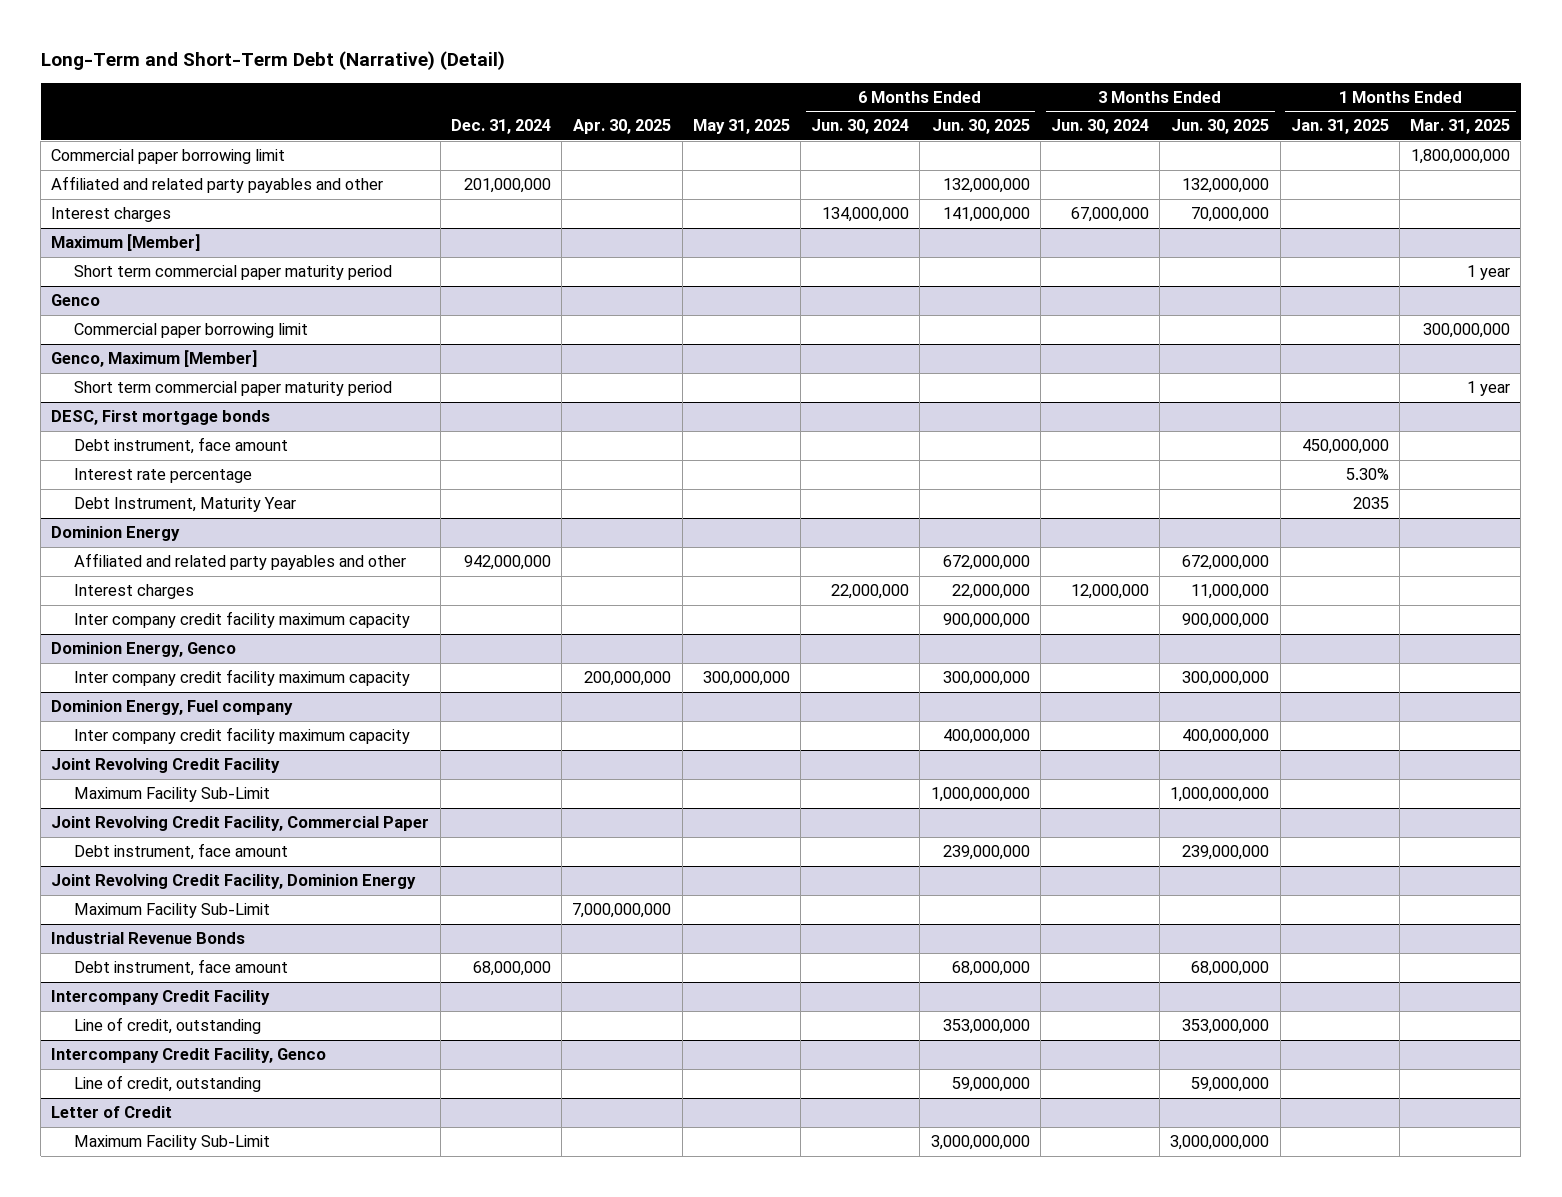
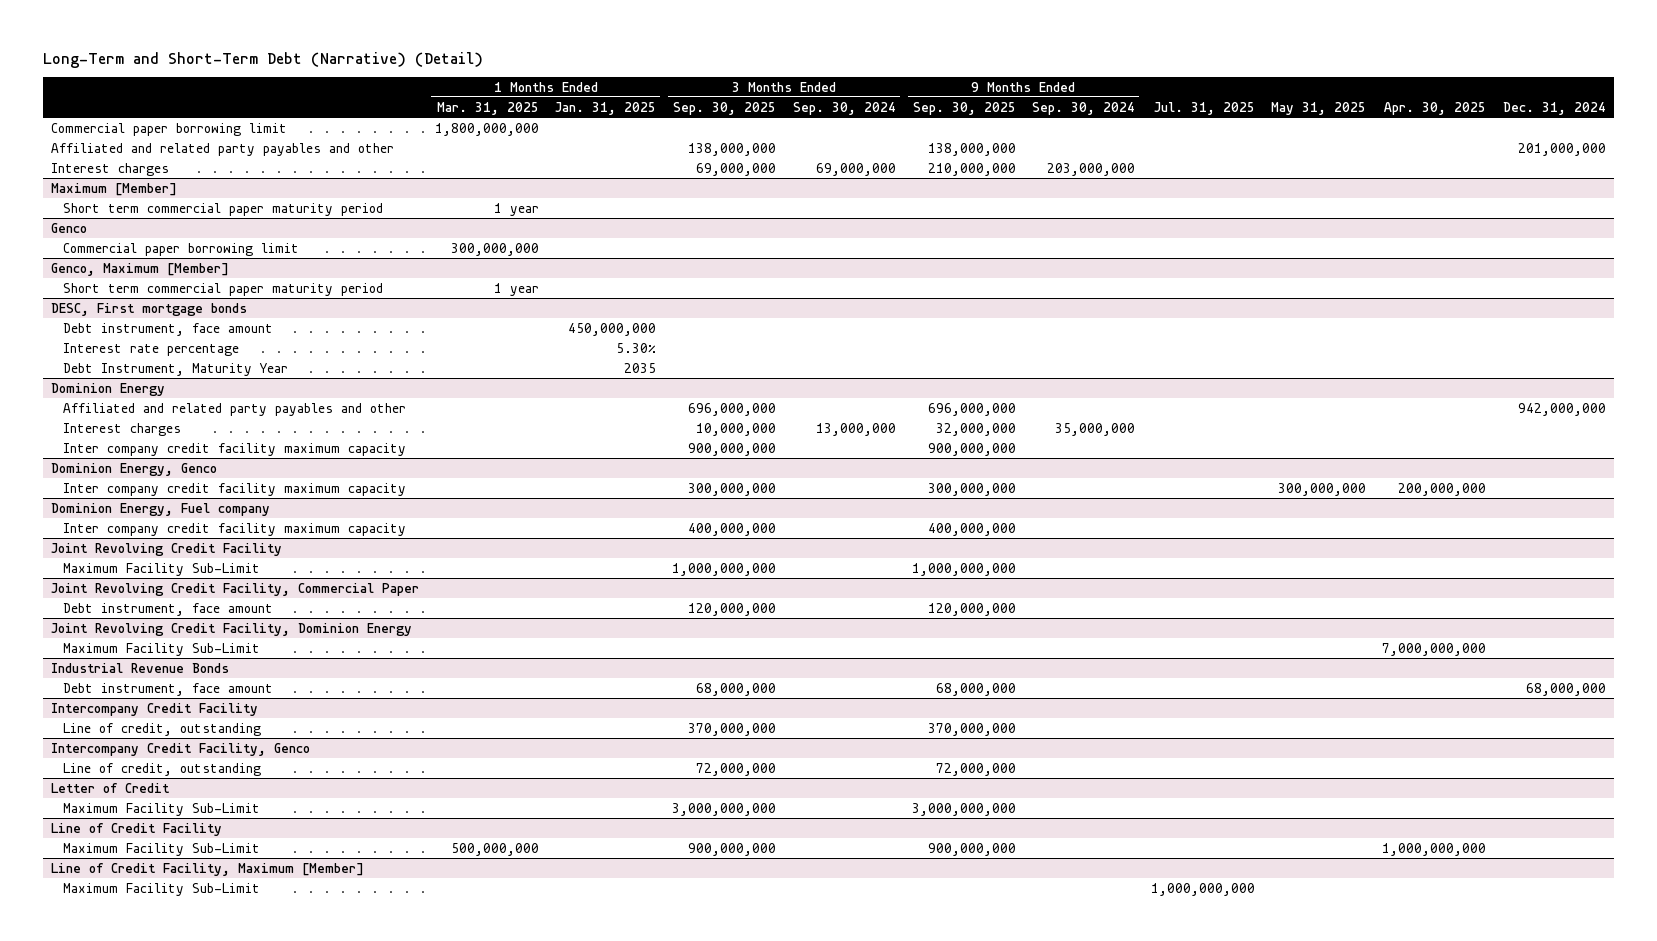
- | Dec. 31, 2024 | Apr. 30, 2025 | May 31, 2025 | 6 Months Ended Jun. 30, 2024 | 6 Months Ended Jun. 30, 2025 | 3 Months Ended Jun. 30, 2024 | 3 Months Ended Jun. 30, 2025 | 1 Months Ended Jan. 31, 2025 | 1 Months Ended Mar. 31, 2025
+ | 1 Months Ended Mar. 31, 2025 | 1 Months Ended Jan. 31, 2025 | 3 Months Ended Sep. 30, 2025 | 3 Months Ended Sep. 30, 2024 | 9 Months Ended Sep. 30, 2025 | 9 Months Ended Sep. 30, 2024 | Jul. 31, 2025 | May 31, 2025 | Apr. 30, 2025 | Dec. 31, 2024
+ Line of Credit Facility
+ Maximum Facility Sub-Limit | 500,000,000 | | 900,000,000 | | 900,000,000 | | | | 1,000,000,000 |
+ Line of Credit Facility, Maximum [Member]
+ Maximum Facility Sub-Limit | | | | | | | 1,000,000,000 | | |

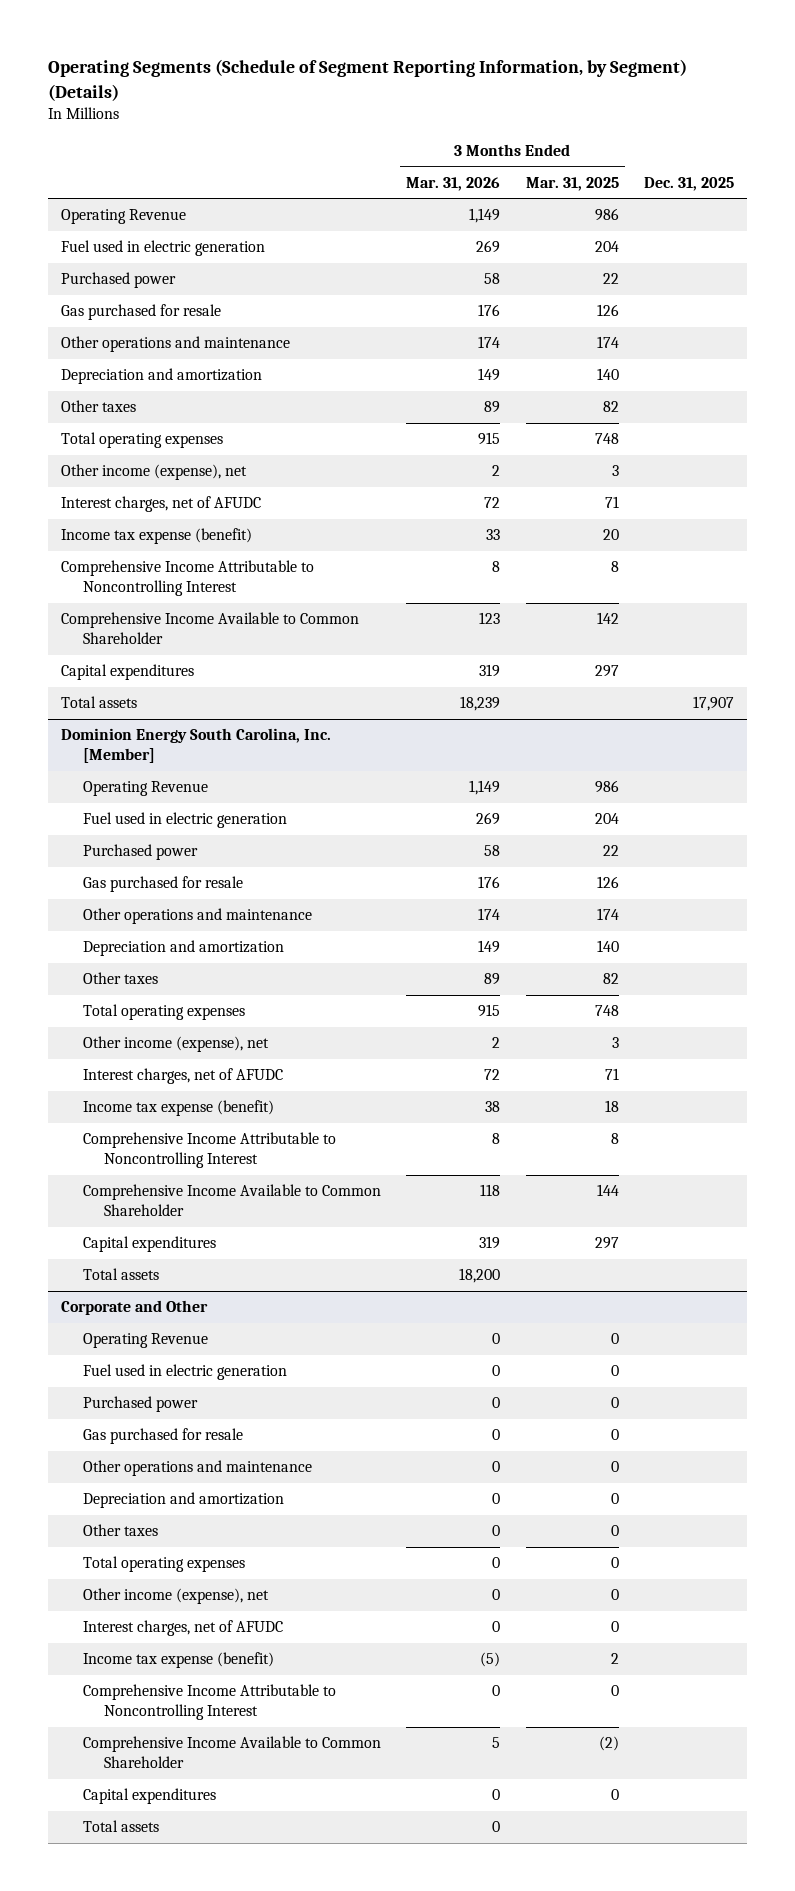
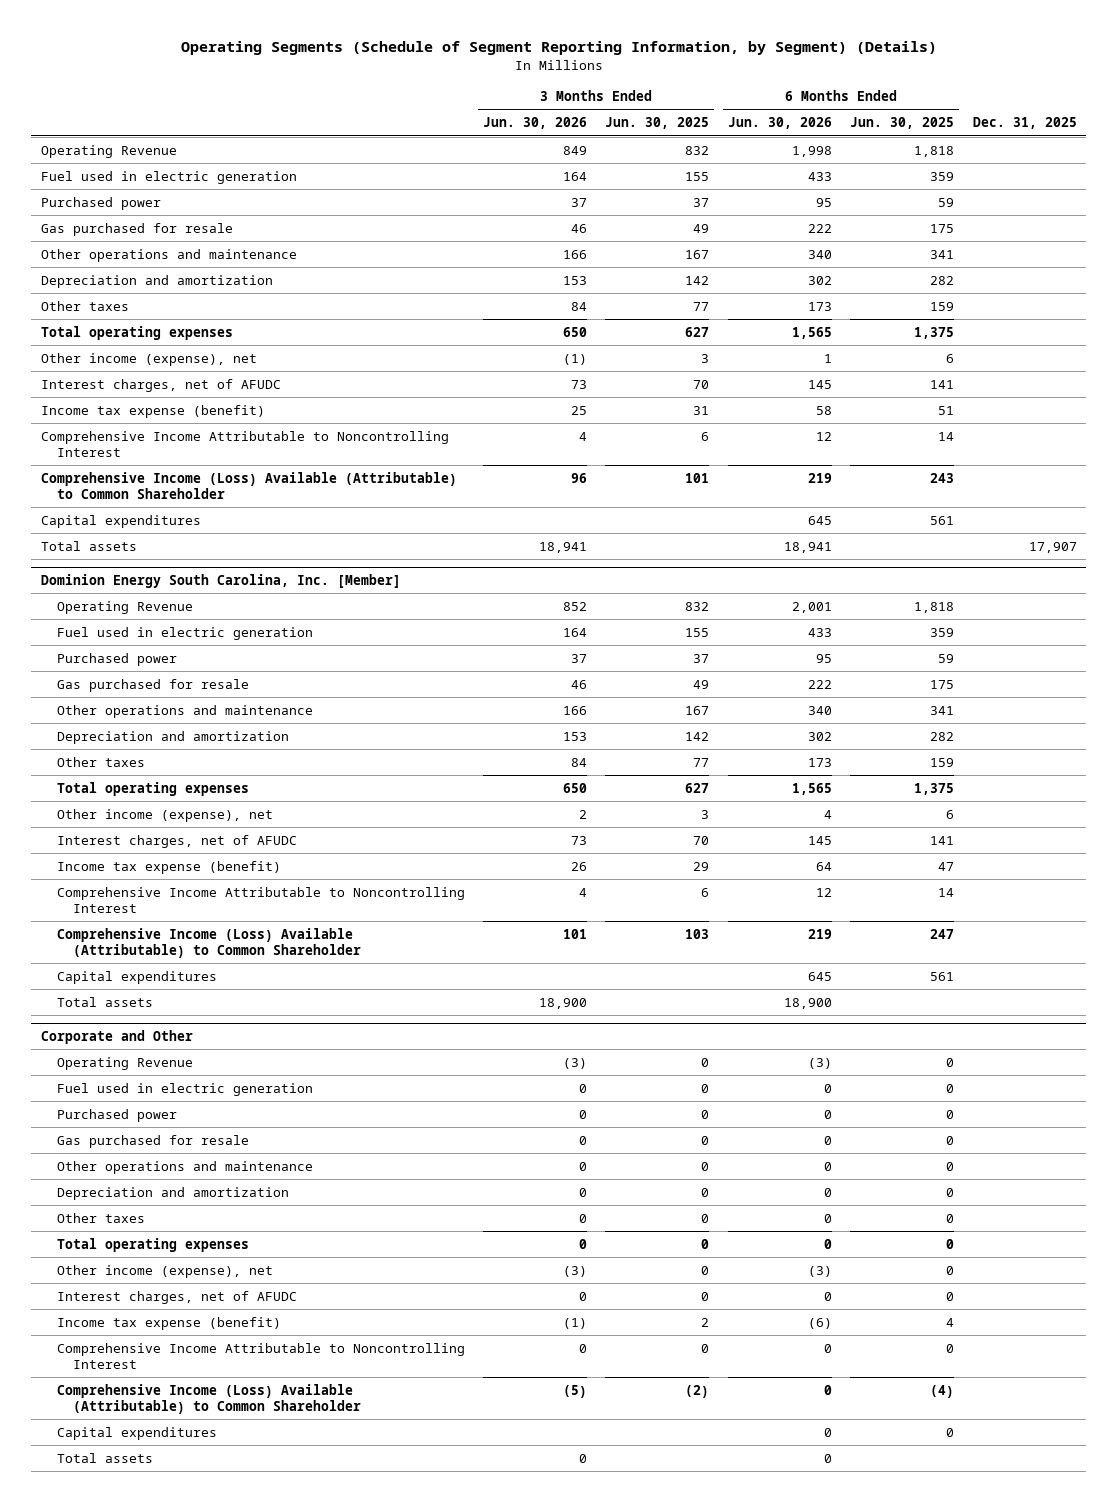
- | 3 Months Ended Mar. 31, 2026 | 3 Months Ended Mar. 31, 2025 | Dec. 31, 2025
+ | 3 Months Ended Jun. 30, 2026 | 3 Months Ended Jun. 30, 2025 | 6 Months Ended Jun. 30, 2026 | 6 Months Ended Jun. 30, 2025 | Dec. 31, 2025
- Comprehensive Income Available to Common Shareholder | 123 | 142 |
+ Comprehensive Income (Loss) Available (Attributable) to Common Shareholder | 96 | 101 | 219 | 243 |
@ Dominion Energy South Carolina, Inc. [Member]
- Comprehensive Income Available to Common Shareholder | 118 | 144 |
+ Comprehensive Income (Loss) Available (Attributable) to Common Shareholder | 101 | 103 | 219 | 247 |
@ Corporate and Other
- Comprehensive Income Available to Common Shareholder | 5 | (2) |
+ Comprehensive Income (Loss) Available (Attributable) to Common Shareholder | (5) | (2) | 0 | (4) |

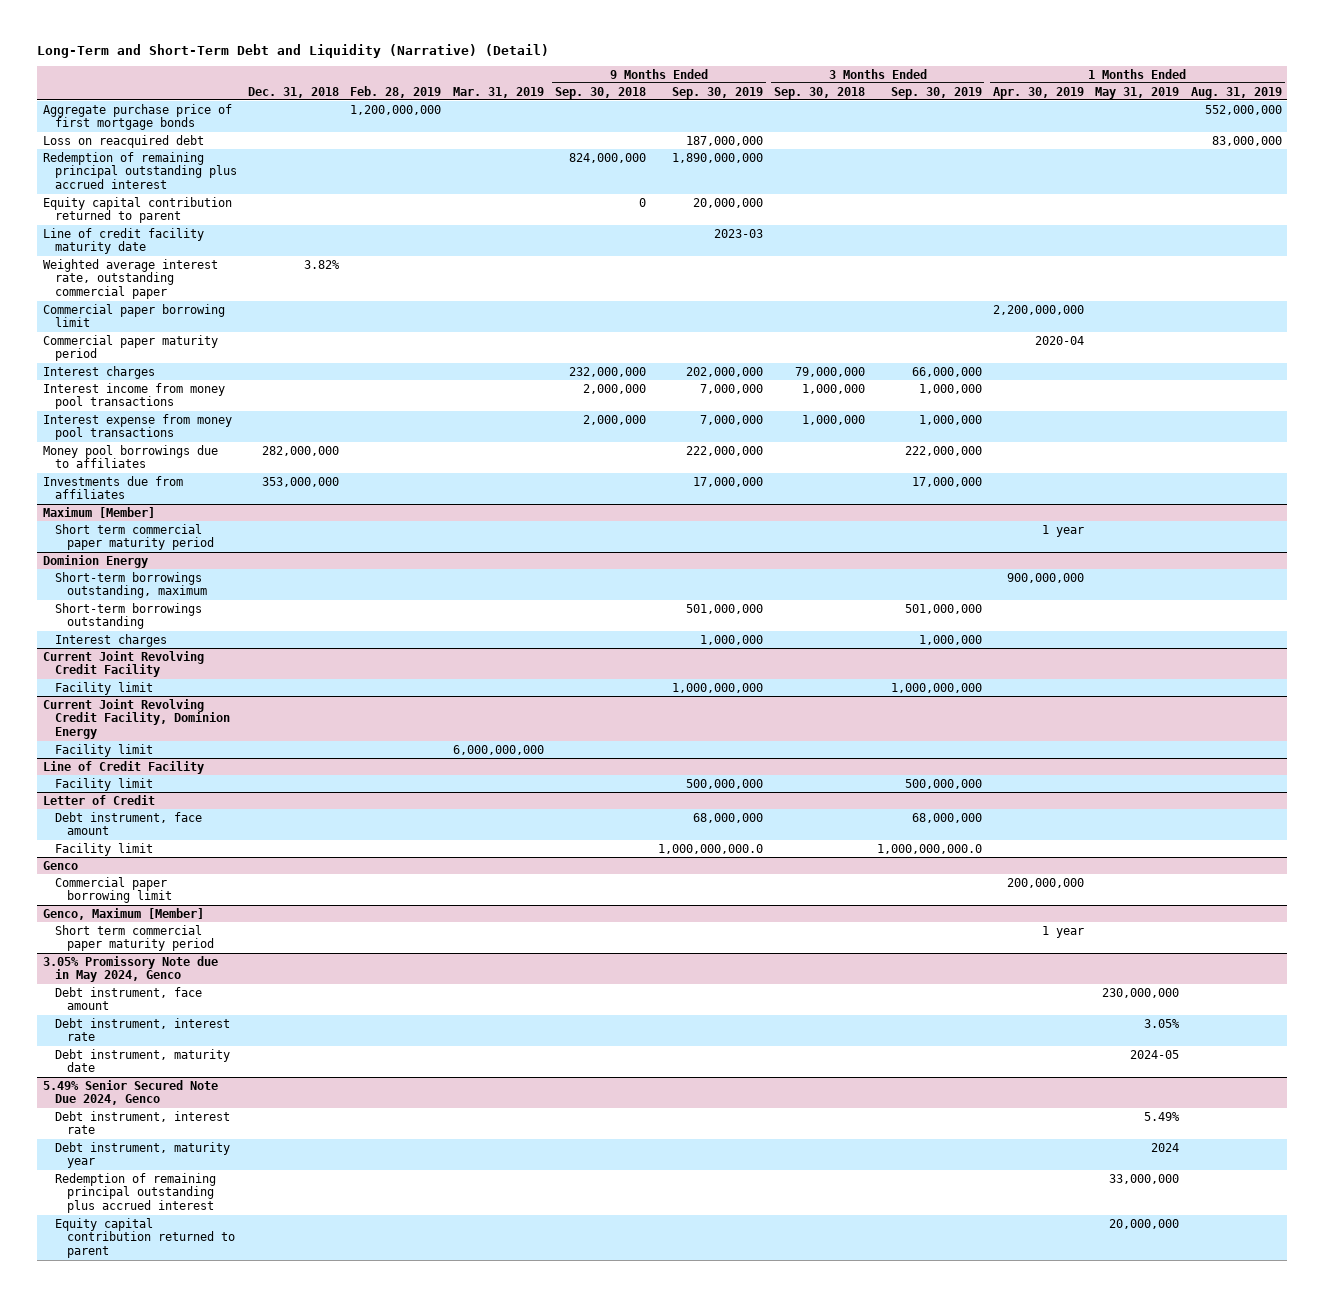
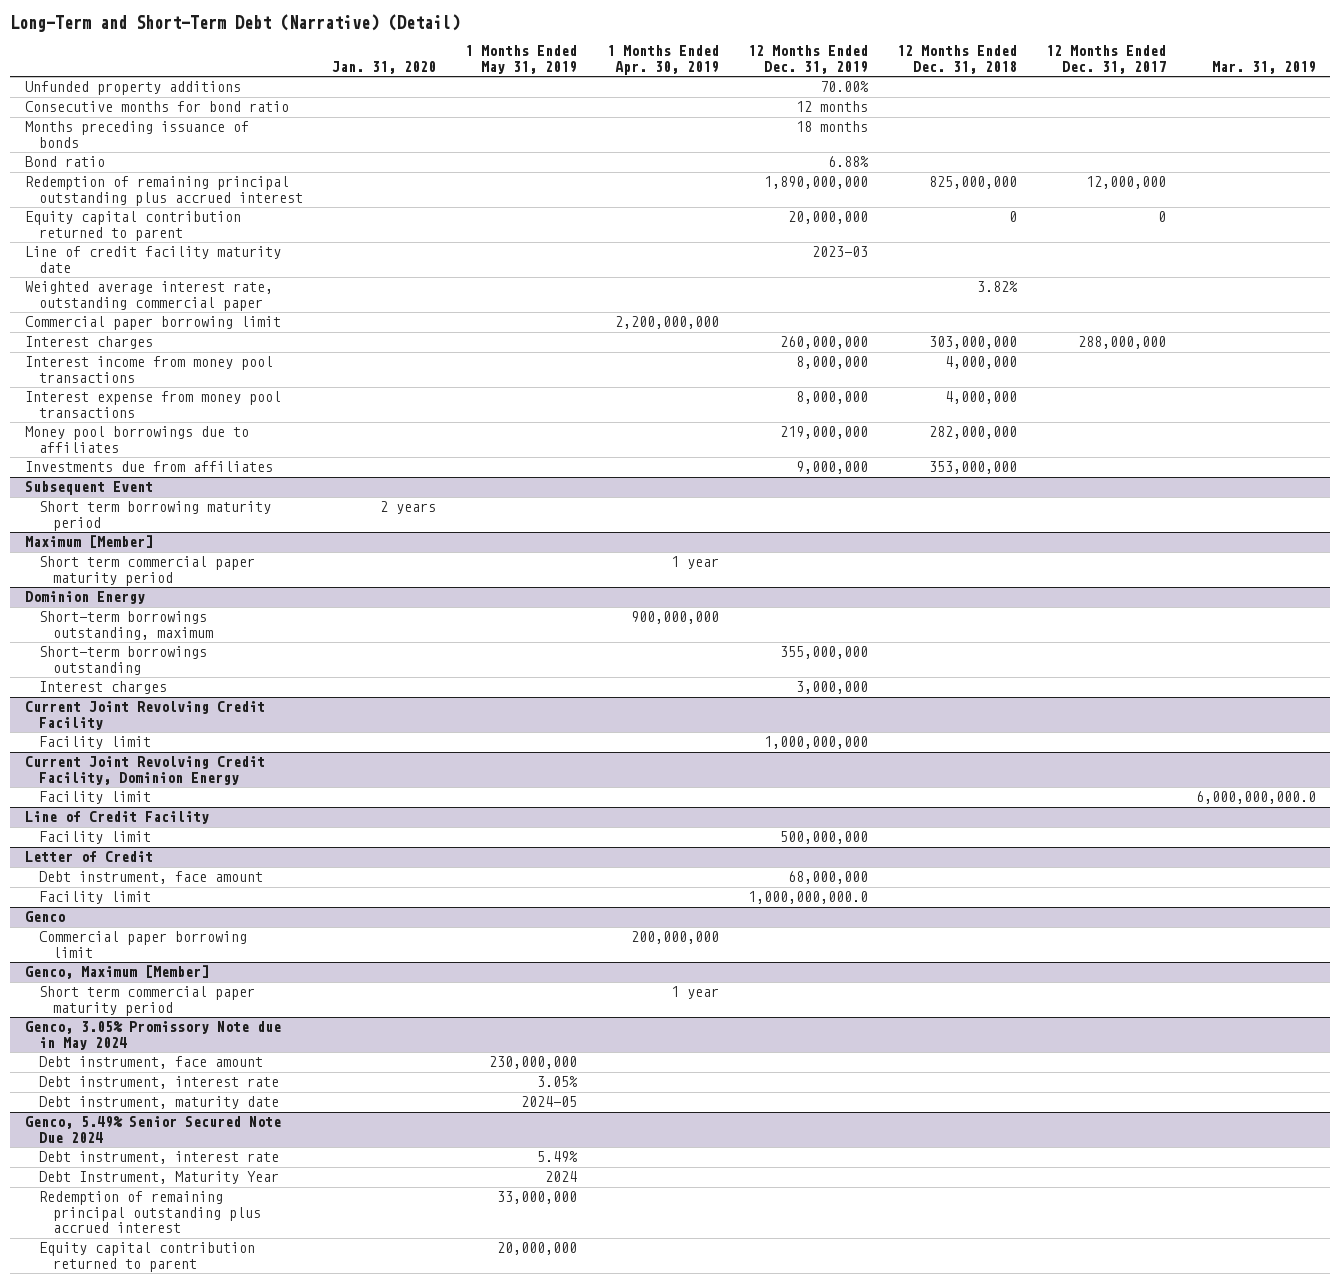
- Long-Term and Short-Term Debt and Liquidity (Narrative) (Detail)
+ Long-Term and Short-Term Debt (Narrative) (Detail)
- | Dec. 31, 2018 | Feb. 28, 2019 | Mar. 31, 2019 | 9 Months Ended Sep. 30, 2018 | 9 Months Ended Sep. 30, 2019 | 3 Months Ended Sep. 30, 2018 | 3 Months Ended Sep. 30, 2019 | 1 Months Ended Apr. 30, 2019 | 1 Months Ended May 31, 2019 | 1 Months Ended Aug. 31, 2019
+ | Jan. 31, 2020 | 1 Months Ended May 31, 2019 | 1 Months Ended Apr. 30, 2019 | 12 Months Ended Dec. 31, 2019 | 12 Months Ended Dec. 31, 2018 | 12 Months Ended Dec. 31, 2017 | Mar. 31, 2019
- Aggregate purchase price of first mortgage bonds | | 1,200,000,000 | | | | | | | | 552,000,000
- Loss on reacquired debt | | | | | 187,000,000 | | | | | 83,000,000
+ Unfunded property additions | | | | 70.00% | | |
+ Consecutive months for bond ratio | | | | 12 months | | |
+ Months preceding issuance of bonds | | | | 18 months | | |
+ Bond ratio | | | | 6.88% | | |
- Commercial paper maturity period | | | | | | | | 2020-04 | |
+ Subsequent Event
+ Short term borrowing maturity period | 2 years | | | | | |
@ Current Joint Revolving Credit Facility, Dominion Energy
- Facility limit | | | 6,000,000,000 | | | | | | |
+ Facility limit | | | | | | | 6,000,000,000.0
- 3.05% Promissory Note due in May 2024, Genco
+ Genco, 3.05% Promissory Note due in May 2024
- 5.49% Senior Secured Note Due 2024, Genco
+ Genco, 5.49% Senior Secured Note Due 2024
- Debt instrument, maturity year | | | | | | | | | 2024 |
+ Debt Instrument, Maturity Year | | 2024 | | | | |

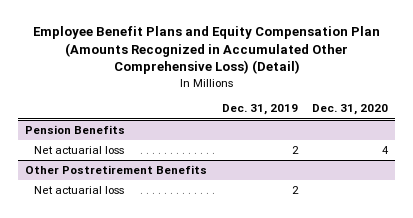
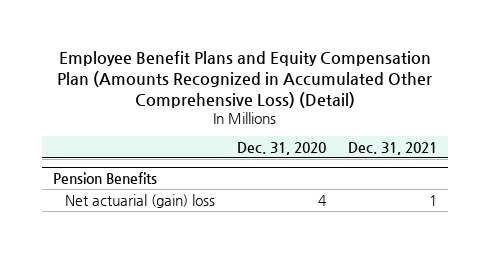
- | Dec. 31, 2019 | Dec. 31, 2020
+ | Dec. 31, 2020 | Dec. 31, 2021
@ Pension Benefits
- Net actuarial loss | 2 | 4
- Other Postretirement Benefits
- Net actuarial loss | 2 |
@ Pension Benefits
+ Net actuarial (gain) loss | 4 | 1

